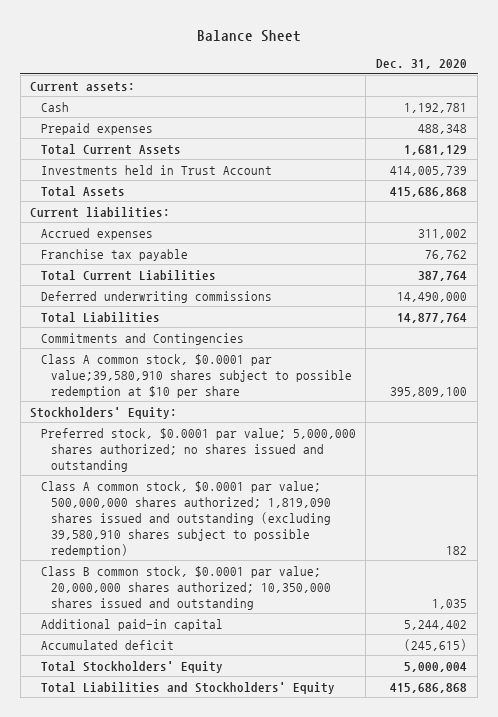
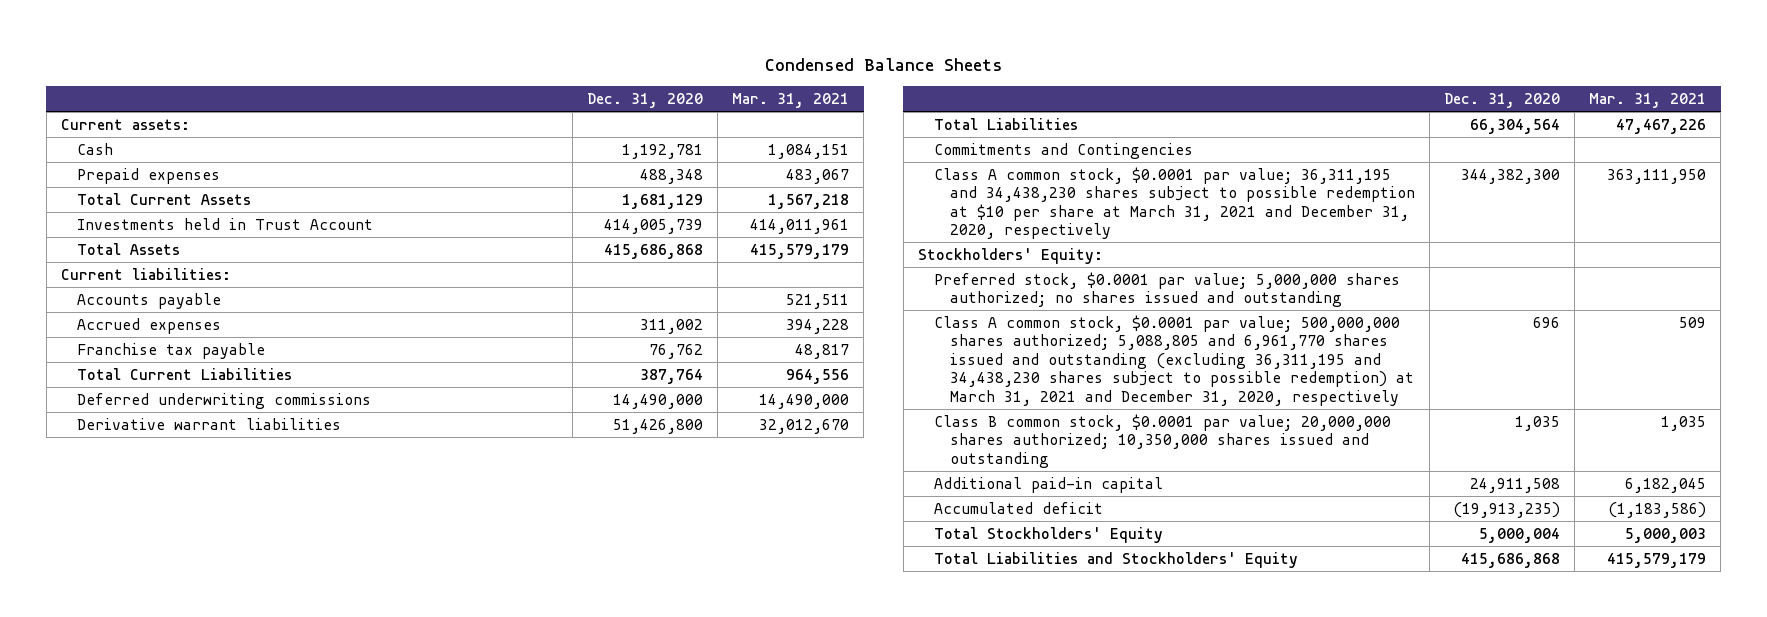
- Balance Sheet
+ Condensed Balance Sheets
- | Dec. 31, 2020
+ | Dec. 31, 2020 | Mar. 31, 2021
+ Accounts payable | | 521,511
- Total Liabilities | 14,877,764
+ Derivative warrant liabilities | 51,426,800 | 32,012,670
+ Total Liabilities | 66,304,564 | 47,467,226
- Class A common stock, $0.0001 par value;39,580,910 shares subject to possible redemption at $10 per share | 395,809,100
+ Class A common stock, $0.0001 par value; 36,311,195 and 34,438,230 shares subject to possible redemption at $10 per share at March 31, 2021 and December 31, 2020, respectively | 344,382,300 | 363,111,950
- Class A common stock, $0.0001 par value; 500,000,000 shares authorized; 1,819,090 shares issued and outstanding (excluding 39,580,910 shares subject to possible redemption) | 182
+ Class A common stock, $0.0001 par value; 500,000,000 shares authorized; 5,088,805 and 6,961,770 shares issued and outstanding (excluding 36,311,195 and 34,438,230 shares subject to possible redemption) at March 31, 2021 and December 31, 2020, respectively | 696 | 509
- Additional paid-in capital | 5,244,402
- Accumulated deficit | (245,615)
+ Additional paid-in capital | 24,911,508 | 6,182,045
+ Accumulated deficit | (19,913,235) | (1,183,586)

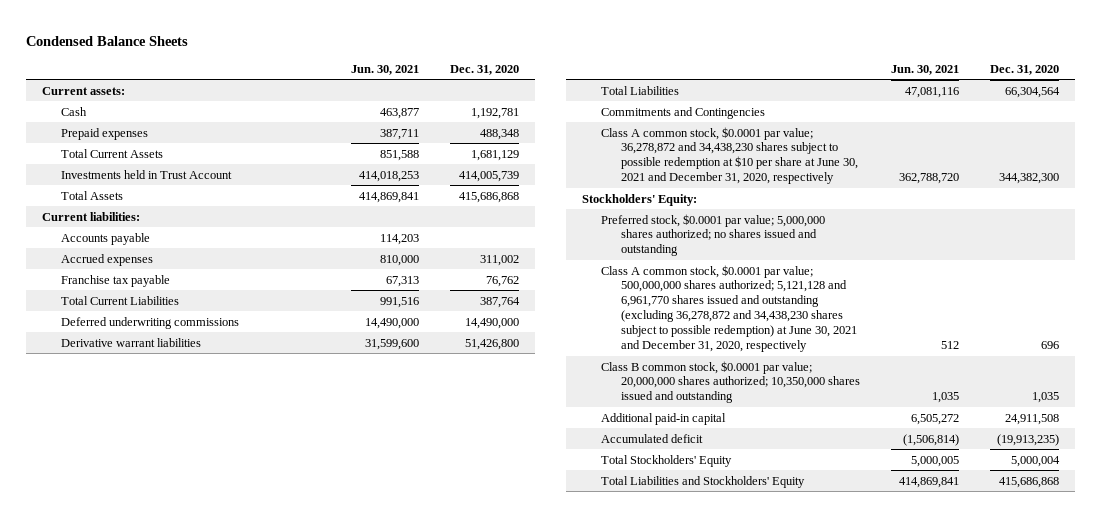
- | Dec. 31, 2020 | Mar. 31, 2021
+ | Jun. 30, 2021 | Dec. 31, 2020
- Class A common stock, $0.0001 par value; 36,311,195 and 34,438,230 shares subject to possible redemption at $10 per share at March 31, 2021 and December 31, 2020, respectively | 344,382,300 | 363,111,950
+ Class A common stock, $0.0001 par value; 36,278,872 and 34,438,230 shares subject to possible redemption at $10 per share at June 30, 2021 and December 31, 2020, respectively | 362,788,720 | 344,382,300
- Preferred stock, $0.0001 par value; 5,000,000 shares authorized; no shares issued and outstanding
- Class A common stock, $0.0001 par value; 500,000,000 shares authorized; 5,088,805 and 6,961,770 shares issued and outstanding (excluding 36,311,195 and 34,438,230 shares subject to possible redemption) at March 31, 2021 and December 31, 2020, respectively | 696 | 509
+ Preferred stock, $0.0001 par value; 5,000,000 shares authorized; no shares issued and outstanding
+ Class A common stock, $0.0001 par value; 500,000,000 shares authorized; 5,121,128 and 6,961,770 shares issued and outstanding (excluding 36,278,872 and 34,438,230 shares subject to possible redemption) at June 30, 2021 and December 31, 2020, respectively | 512 | 696

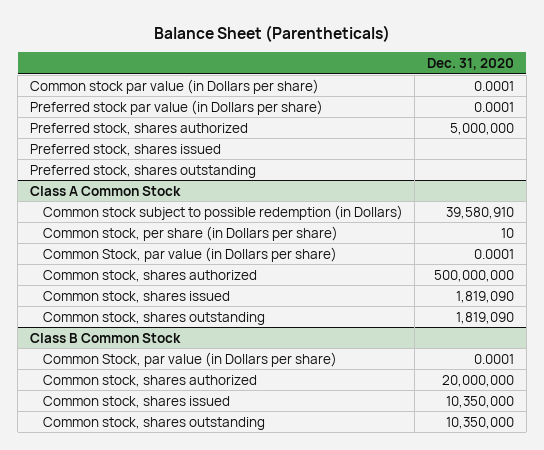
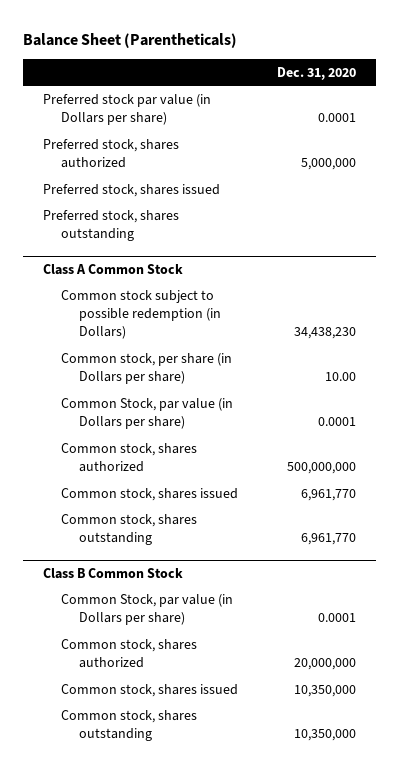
- Common stock par value (in Dollars per share) | 0.0001
@ Class A Common Stock
- Common stock subject to possible redemption (in Dollars) | 39,580,910
- Common stock, per share (in Dollars per share) | 10
+ Common stock subject to possible redemption (in Dollars) | 34,438,230
+ Common stock, per share (in Dollars per share) | 10.00
- Common stock, shares issued | 1,819,090
- Common stock, shares outstanding | 1,819,090
+ Common stock, shares issued | 6,961,770
+ Common stock, shares outstanding | 6,961,770

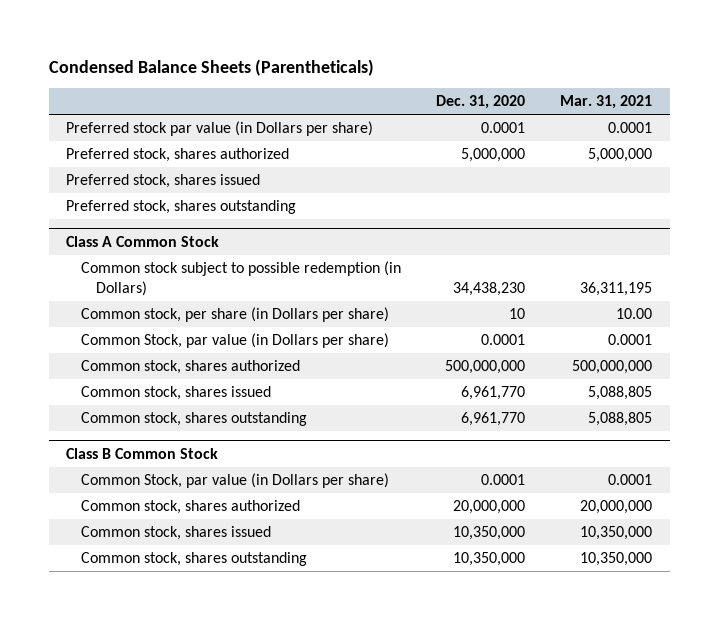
- Balance Sheet (Parentheticals)
+ Condensed Balance Sheets (Parentheticals)
- | Dec. 31, 2020
+ | Dec. 31, 2020 | Mar. 31, 2021
@ Class A Common Stock
- Common stock, per share (in Dollars per share) | 10.00
+ Common stock, per share (in Dollars per share) | 10 | 10.00

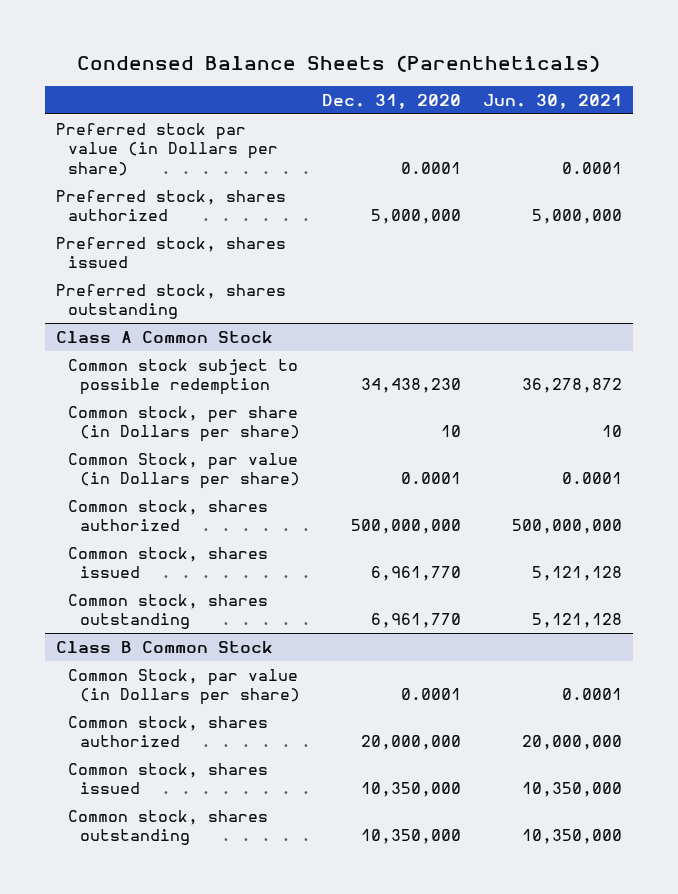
- | Dec. 31, 2020 | Mar. 31, 2021
+ | Dec. 31, 2020 | Jun. 30, 2021
@ Class A Common Stock
- Common stock subject to possible redemption (in Dollars) | 34,438,230 | 36,311,195
+ Common stock subject to possible redemption | 34,438,230 | 36,278,872

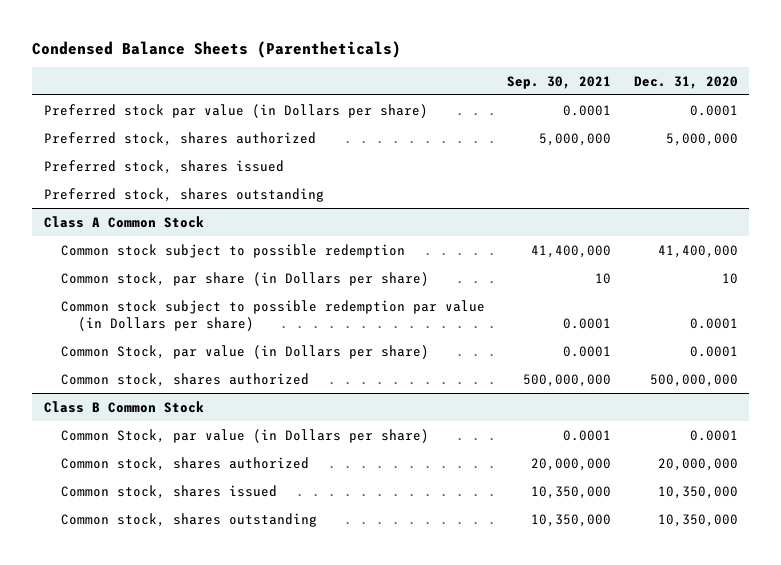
- | Dec. 31, 2020 | Jun. 30, 2021
+ | Sep. 30, 2021 | Dec. 31, 2020
@ Class A Common Stock
- Common stock subject to possible redemption | 34,438,230 | 36,278,872
- Common stock, per share (in Dollars per share) | 10 | 10
+ Common stock subject to possible redemption | 41,400,000 | 41,400,000
+ Common stock, par share (in Dollars per share) | 10 | 10
+ Common stock subject to possible redemption par value (in Dollars per share) | 0.0001 | 0.0001
- Common stock, shares issued | 6,961,770 | 5,121,128
- Common stock, shares outstanding | 6,961,770 | 5,121,128

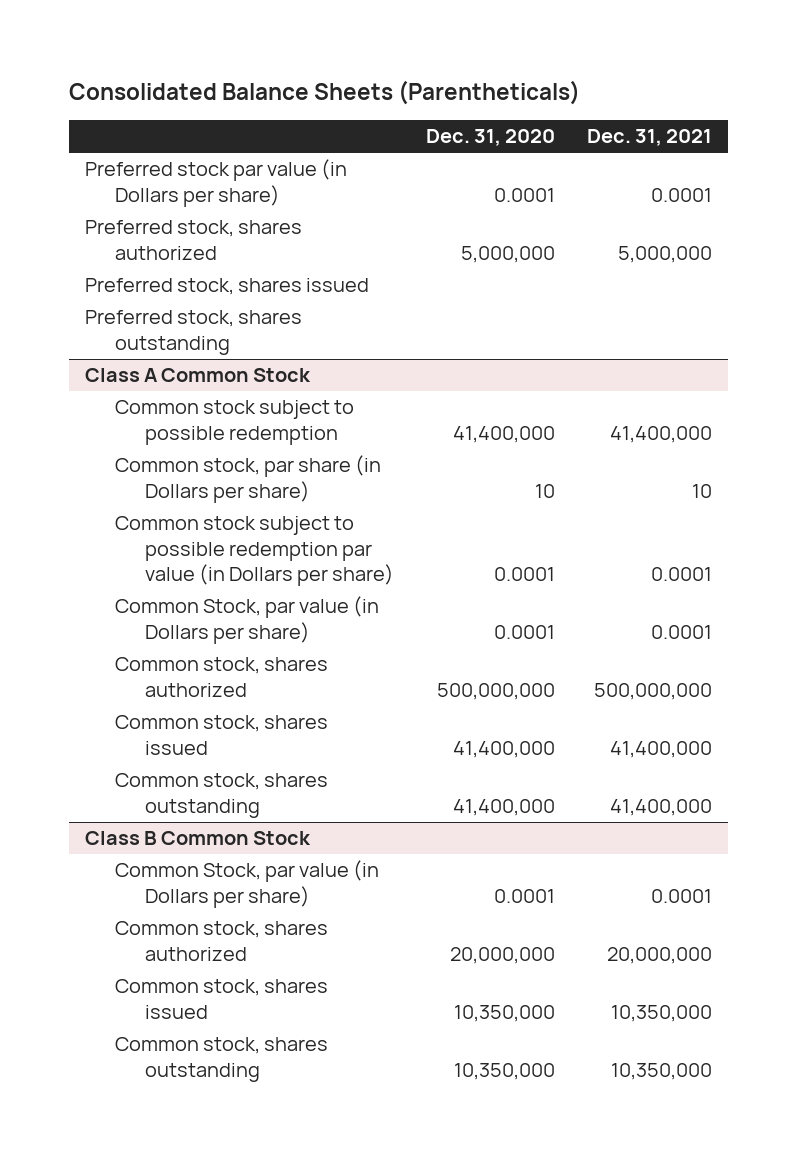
- Condensed Balance Sheets (Parentheticals)
+ Consolidated Balance Sheets (Parentheticals)
- | Sep. 30, 2021 | Dec. 31, 2020
+ | Dec. 31, 2020 | Dec. 31, 2021
@ Class A Common Stock
+ Common stock, shares issued | 41,400,000 | 41,400,000
+ Common stock, shares outstanding | 41,400,000 | 41,400,000

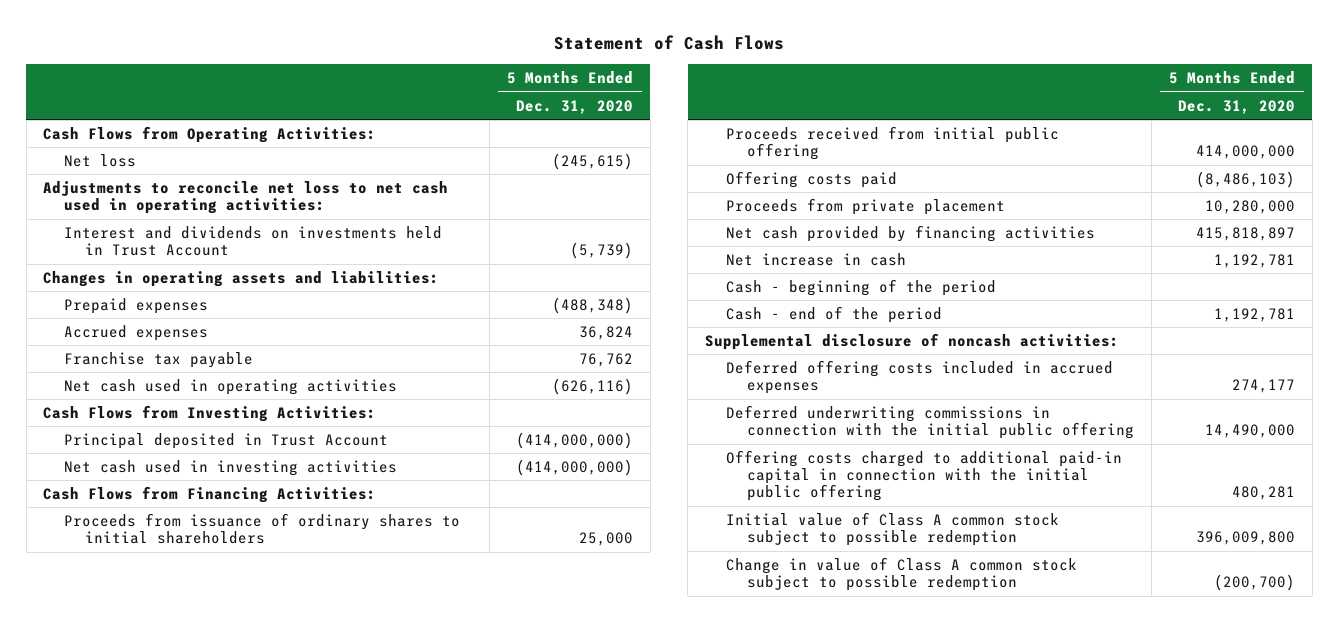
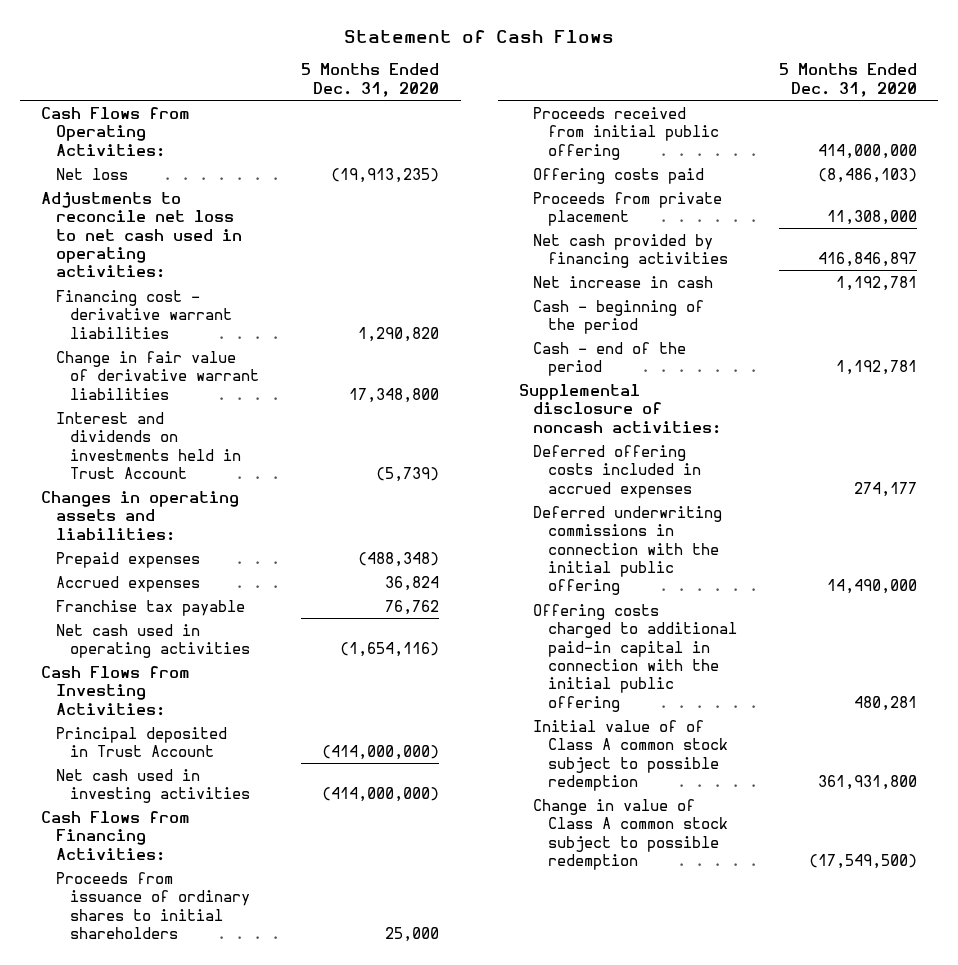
- Net loss | (245,615)
+ Net loss | (19,913,235)
+ Financing cost - derivative warrant liabilities | 1,290,820
+ Change in fair value of derivative warrant liabilities | 17,348,800
- Net cash used in operating activities | (626,116)
+ Net cash used in operating activities | (1,654,116)
- Proceeds from private placement | 10,280,000
- Net cash provided by financing activities | 415,818,897
+ Proceeds from private placement | 11,308,000
+ Net cash provided by financing activities | 416,846,897
- Initial value of Class A common stock subject to possible redemption | 396,009,800
- Change in value of Class A common stock subject to possible redemption | (200,700)
+ Initial value of of Class A common stock subject to possible redemption | 361,931,800
+ Change in value of Class A common stock subject to possible redemption | (17,549,500)

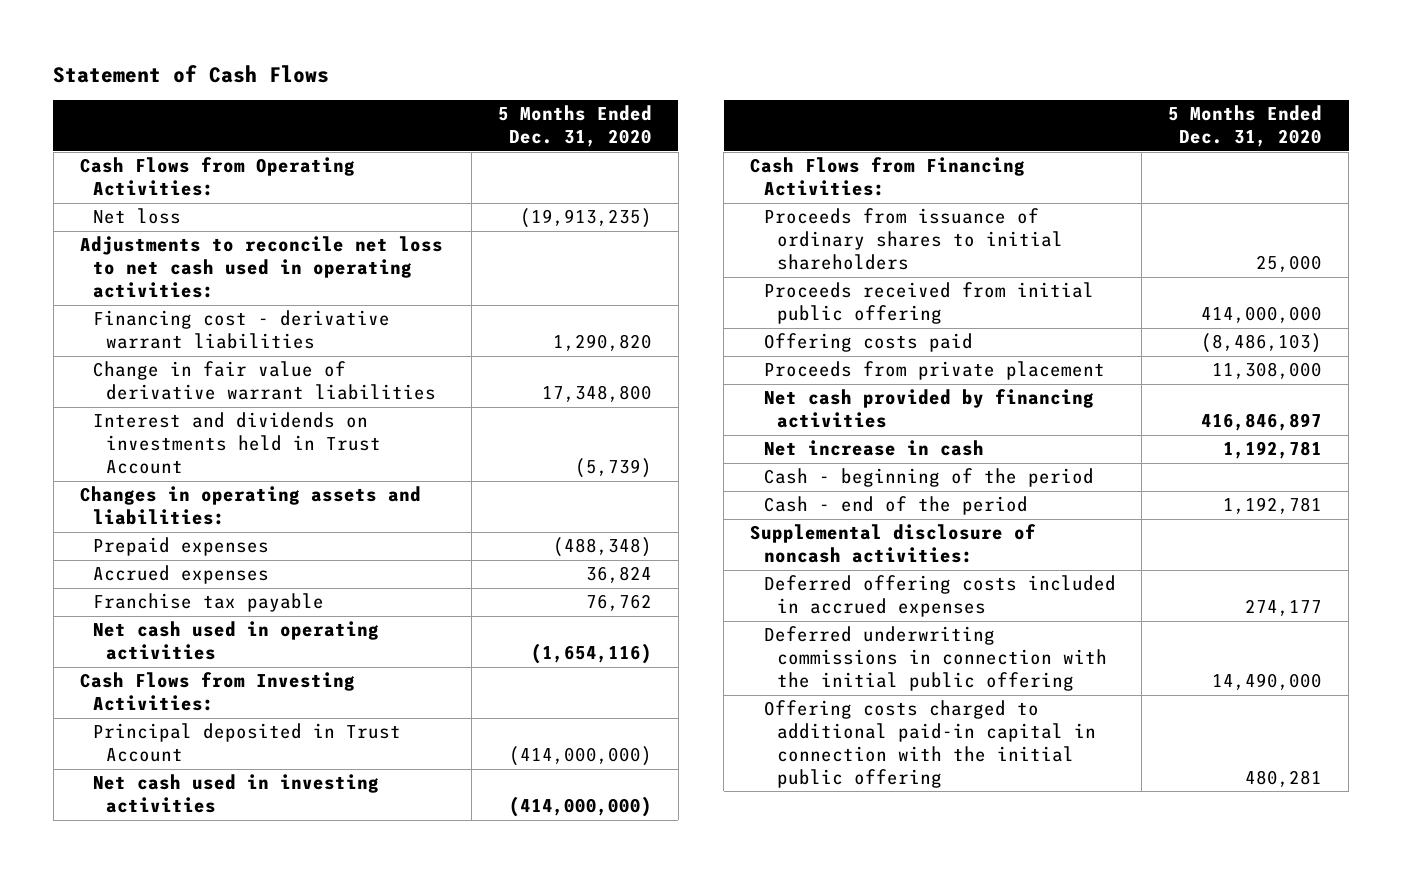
- Initial value of of Class A common stock subject to possible redemption | 361,931,800
- Change in value of Class A common stock subject to possible redemption | (17,549,500)

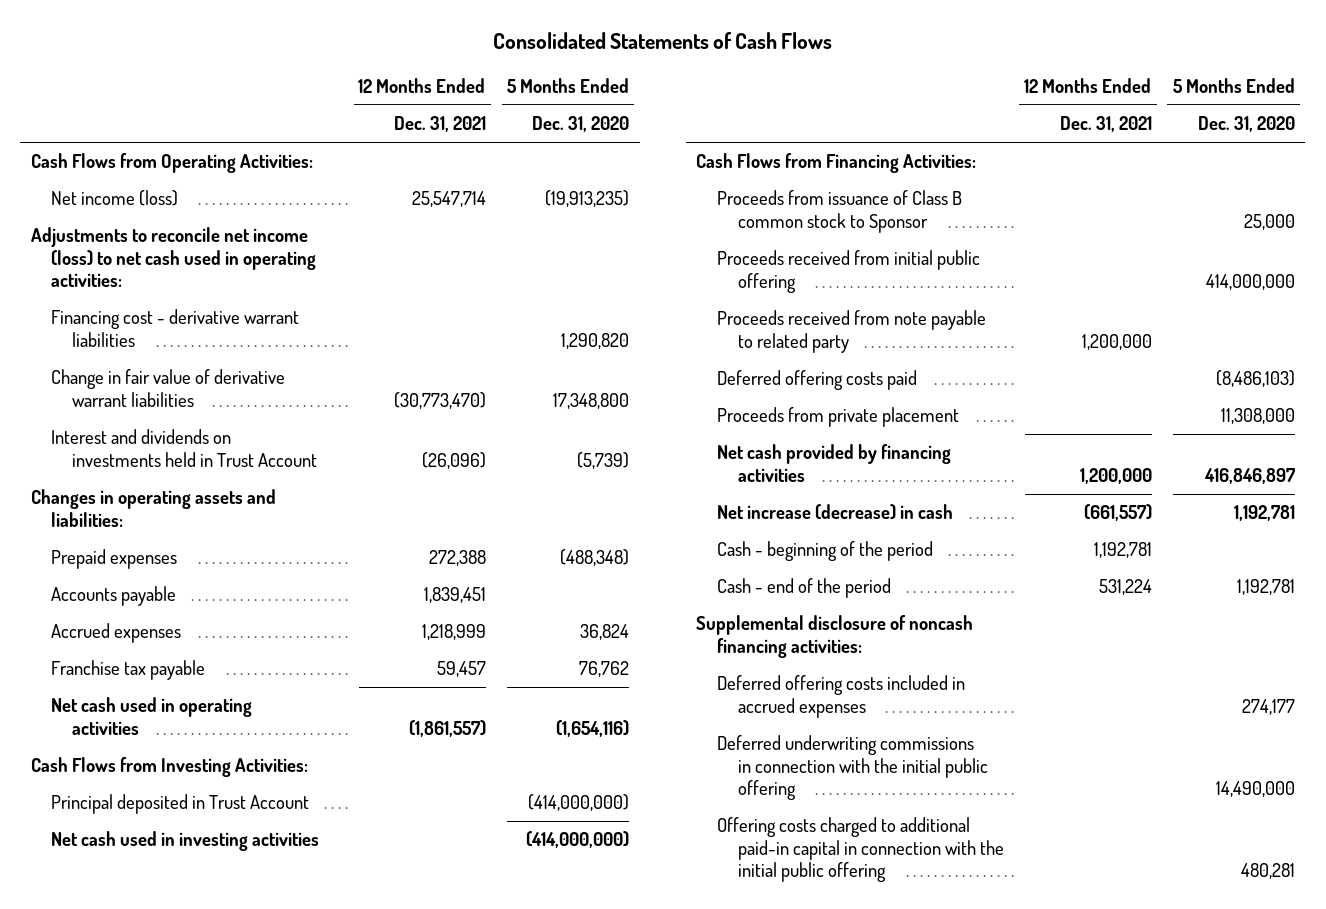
- Statement of Cash Flows
+ Consolidated Statements of Cash Flows
- | 5 Months Ended Dec. 31, 2020
+ | 12 Months Ended Dec. 31, 2021 | 5 Months Ended Dec. 31, 2020
- Net loss | (19,913,235)
- Adjustments to reconcile net loss to net cash used in operating activities:
+ Net income (loss) | 25,547,714 | (19,913,235)
+ Adjustments to reconcile net income (loss) to net cash used in operating activities:
+ Accounts payable | 1,839,451 |
- Proceeds from issuance of ordinary shares to initial shareholders | 25,000
+ Proceeds from issuance of Class B common stock to Sponsor | | 25,000
- Offering costs paid | (8,486,103)
+ Proceeds received from note payable to related party | 1,200,000 |
+ Deferred offering costs paid | | (8,486,103)
- Net increase in cash | 1,192,781
+ Net increase (decrease) in cash | (661,557) | 1,192,781
- Supplemental disclosure of noncash activities:
+ Supplemental disclosure of noncash financing activities:

